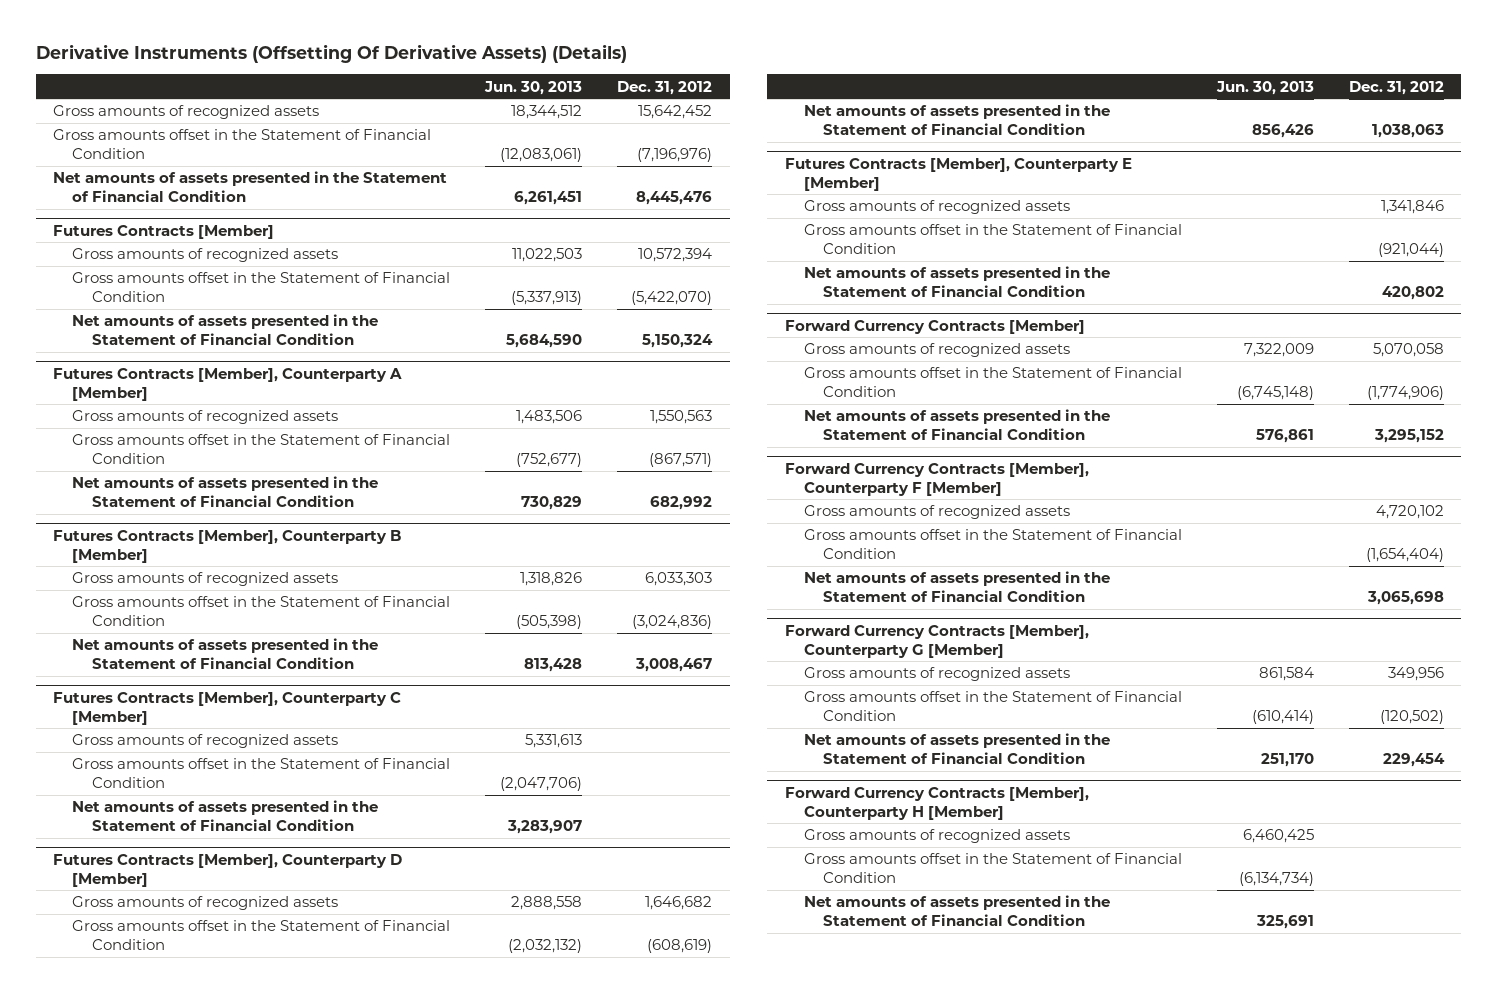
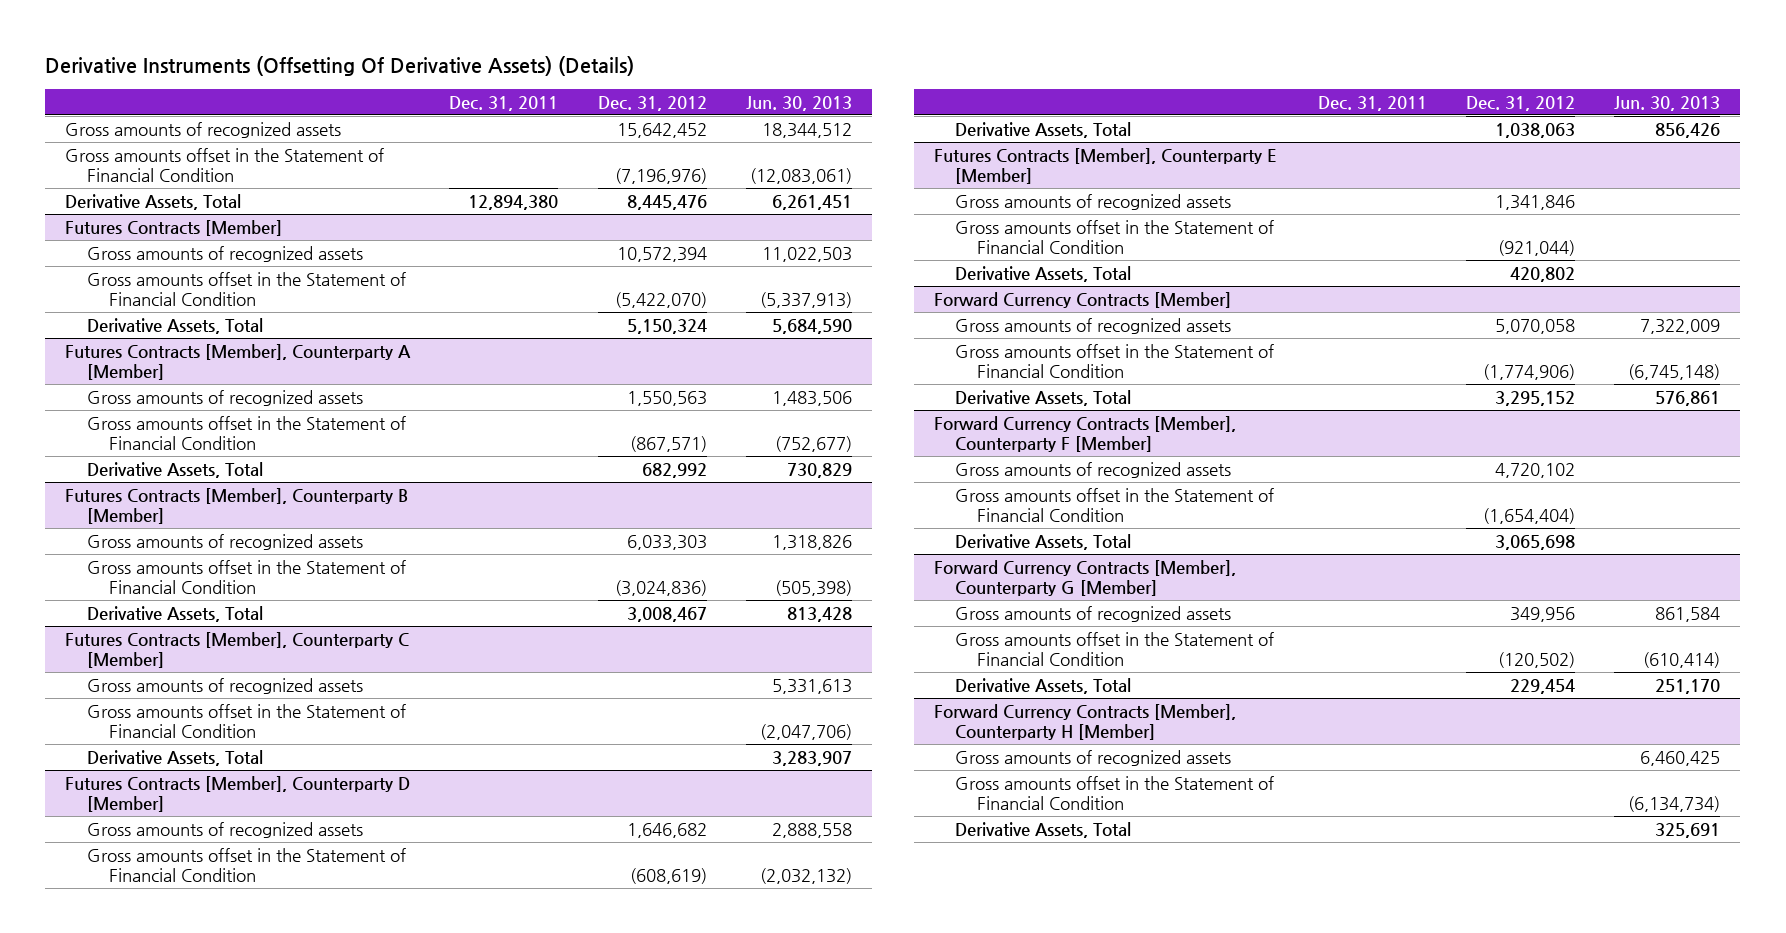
- | Jun. 30, 2013 | Dec. 31, 2012
+ | Dec. 31, 2011 | Dec. 31, 2012 | Jun. 30, 2013
- Net amounts of assets presented in the Statement of Financial Condition | 6,261,451 | 8,445,476
+ Derivative Assets, Total | 12,894,380 | 8,445,476 | 6,261,451
@ Futures Contracts [Member]
- Net amounts of assets presented in the Statement of Financial Condition | 5,684,590 | 5,150,324
+ Derivative Assets, Total | | 5,150,324 | 5,684,590
@ Futures Contracts [Member], Counterparty A [Member]
- Net amounts of assets presented in the Statement of Financial Condition | 730,829 | 682,992
+ Derivative Assets, Total | | 682,992 | 730,829
@ Futures Contracts [Member], Counterparty B [Member]
- Net amounts of assets presented in the Statement of Financial Condition | 813,428 | 3,008,467
+ Derivative Assets, Total | | 3,008,467 | 813,428
@ Futures Contracts [Member], Counterparty C [Member]
- Net amounts of assets presented in the Statement of Financial Condition | 3,283,907 |
+ Derivative Assets, Total | | | 3,283,907
@ Futures Contracts [Member], Counterparty D [Member]
- Net amounts of assets presented in the Statement of Financial Condition | 856,426 | 1,038,063
+ Derivative Assets, Total | | 1,038,063 | 856,426
@ Futures Contracts [Member], Counterparty E [Member]
- Net amounts of assets presented in the Statement of Financial Condition | | 420,802
+ Derivative Assets, Total | | 420,802 |
@ Forward Currency Contracts [Member]
- Net amounts of assets presented in the Statement of Financial Condition | 576,861 | 3,295,152
+ Derivative Assets, Total | | 3,295,152 | 576,861
@ Forward Currency Contracts [Member], Counterparty F [Member]
- Net amounts of assets presented in the Statement of Financial Condition | | 3,065,698
+ Derivative Assets, Total | | 3,065,698 |
@ Forward Currency Contracts [Member], Counterparty G [Member]
- Net amounts of assets presented in the Statement of Financial Condition | 251,170 | 229,454
+ Derivative Assets, Total | | 229,454 | 251,170
@ Forward Currency Contracts [Member], Counterparty H [Member]
- Net amounts of assets presented in the Statement of Financial Condition | 325,691 |
+ Derivative Assets, Total | | | 325,691

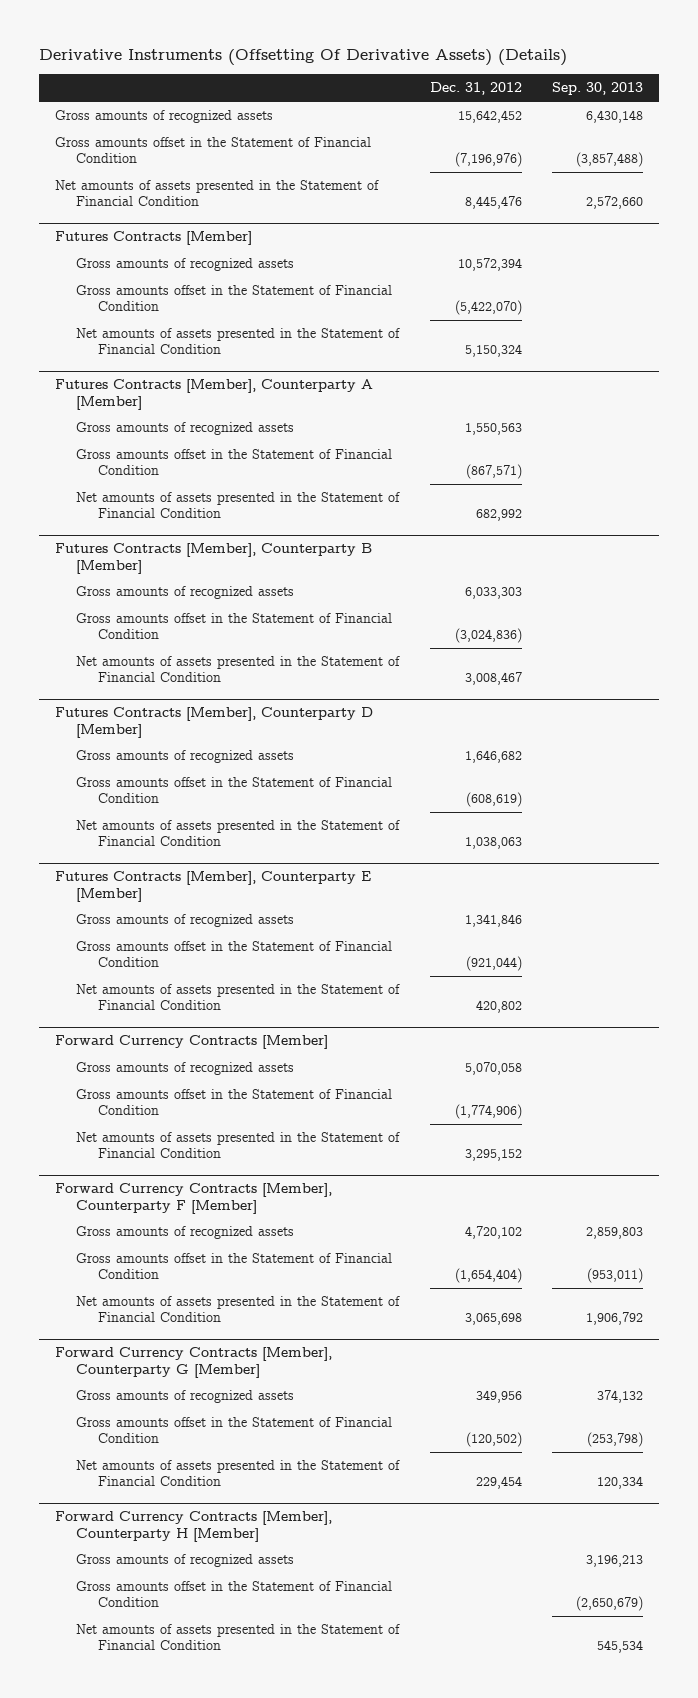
- | Dec. 31, 2011 | Dec. 31, 2012 | Jun. 30, 2013
+ | Dec. 31, 2012 | Sep. 30, 2013
- Derivative Assets, Total | 12,894,380 | 8,445,476 | 6,261,451
+ Net amounts of assets presented in the Statement of Financial Condition | 8,445,476 | 2,572,660
@ Futures Contracts [Member]
- Derivative Assets, Total | | 5,150,324 | 5,684,590
+ Net amounts of assets presented in the Statement of Financial Condition | 5,150,324 |
@ Futures Contracts [Member], Counterparty A [Member]
- Derivative Assets, Total | | 682,992 | 730,829
+ Net amounts of assets presented in the Statement of Financial Condition | 682,992 |
@ Futures Contracts [Member], Counterparty B [Member]
- Derivative Assets, Total | | 3,008,467 | 813,428
- Futures Contracts [Member], Counterparty C [Member]
- Gross amounts of recognized assets | | | 5,331,613
- Gross amounts offset in the Statement of Financial Condition | | | (2,047,706)
- Derivative Assets, Total | | | 3,283,907
@ Futures Contracts [Member], Counterparty B [Member]
+ Net amounts of assets presented in the Statement of Financial Condition | 3,008,467 |
@ Futures Contracts [Member], Counterparty D [Member]
- Derivative Assets, Total | | 1,038,063 | 856,426
+ Net amounts of assets presented in the Statement of Financial Condition | 1,038,063 |
@ Futures Contracts [Member], Counterparty E [Member]
- Derivative Assets, Total | | 420,802 |
+ Net amounts of assets presented in the Statement of Financial Condition | 420,802 |
@ Forward Currency Contracts [Member]
- Derivative Assets, Total | | 3,295,152 | 576,861
+ Net amounts of assets presented in the Statement of Financial Condition | 3,295,152 |
@ Forward Currency Contracts [Member], Counterparty F [Member]
- Derivative Assets, Total | | 3,065,698 |
+ Net amounts of assets presented in the Statement of Financial Condition | 3,065,698 | 1,906,792
@ Forward Currency Contracts [Member], Counterparty G [Member]
- Derivative Assets, Total | | 229,454 | 251,170
+ Net amounts of assets presented in the Statement of Financial Condition | 229,454 | 120,334
@ Forward Currency Contracts [Member], Counterparty H [Member]
- Derivative Assets, Total | | | 325,691
+ Net amounts of assets presented in the Statement of Financial Condition | | 545,534

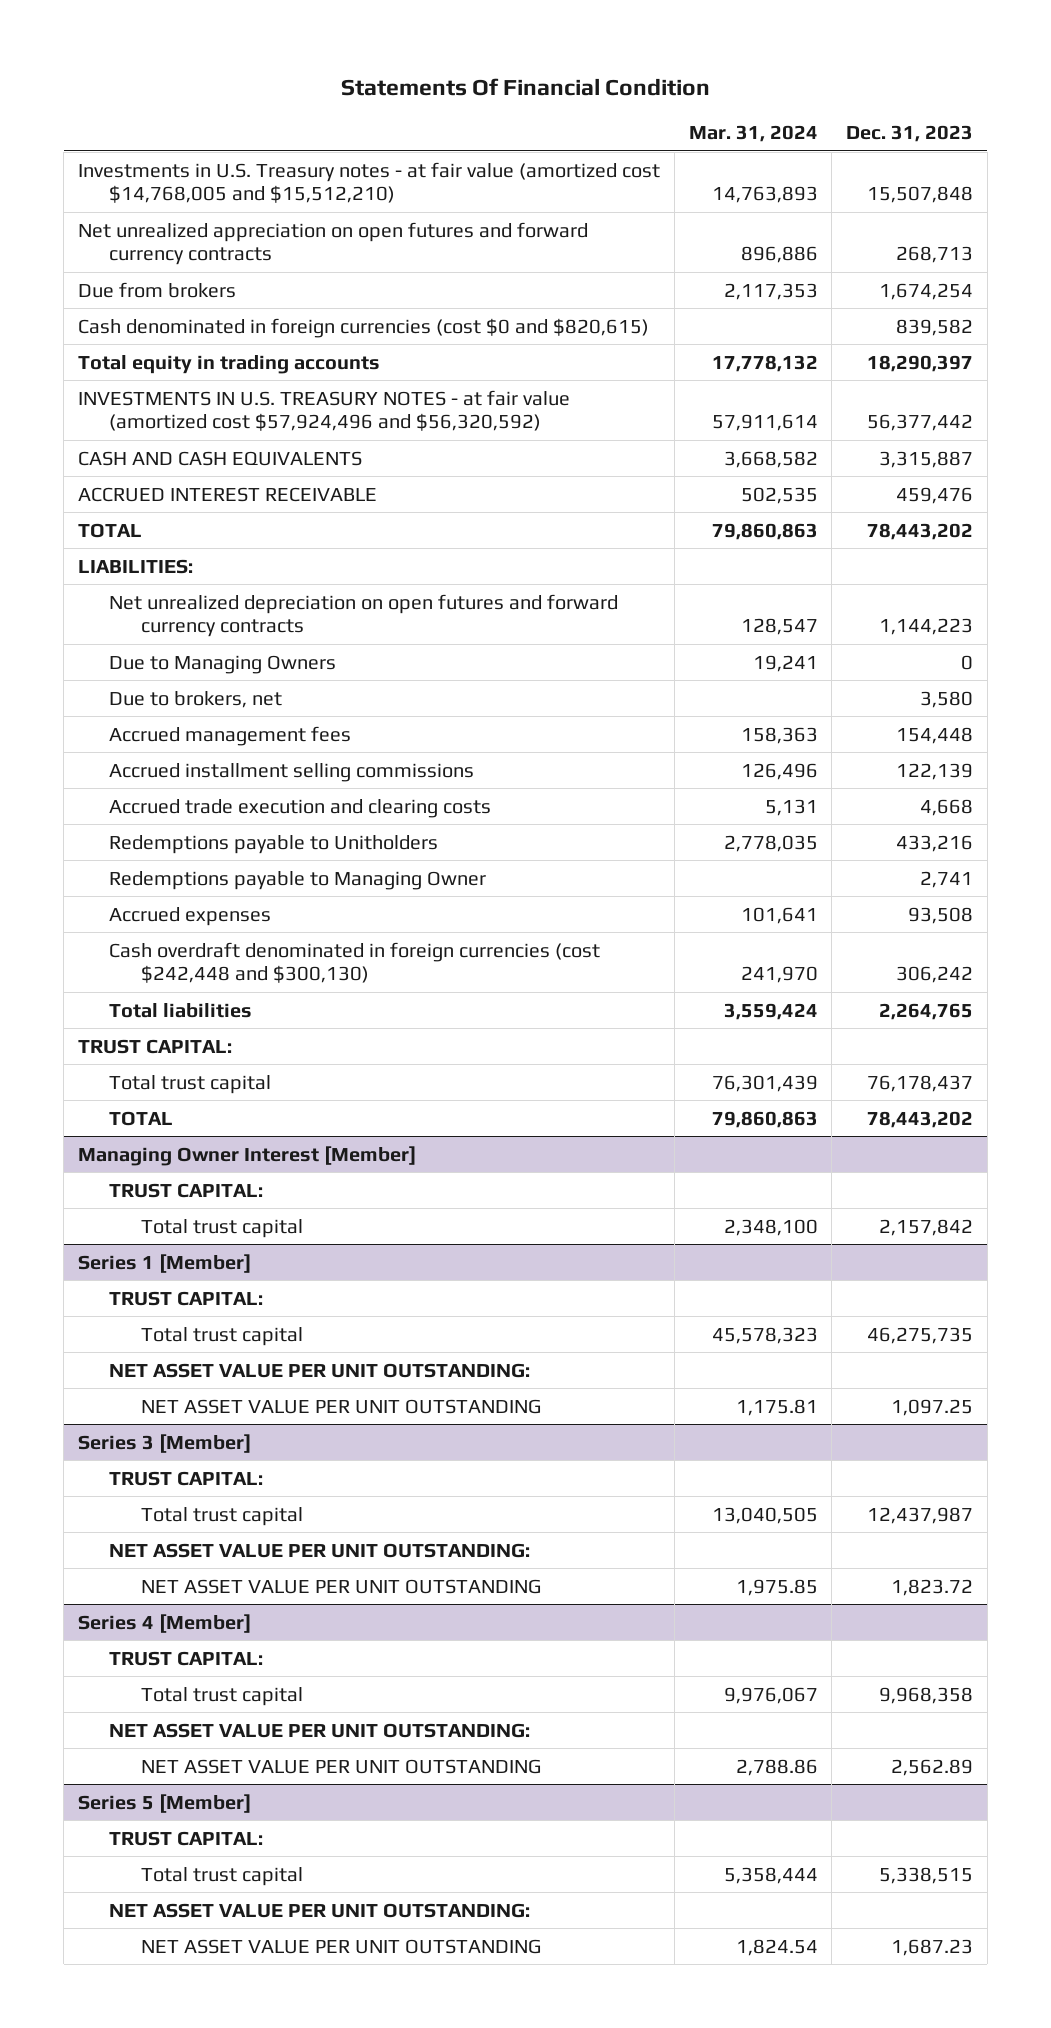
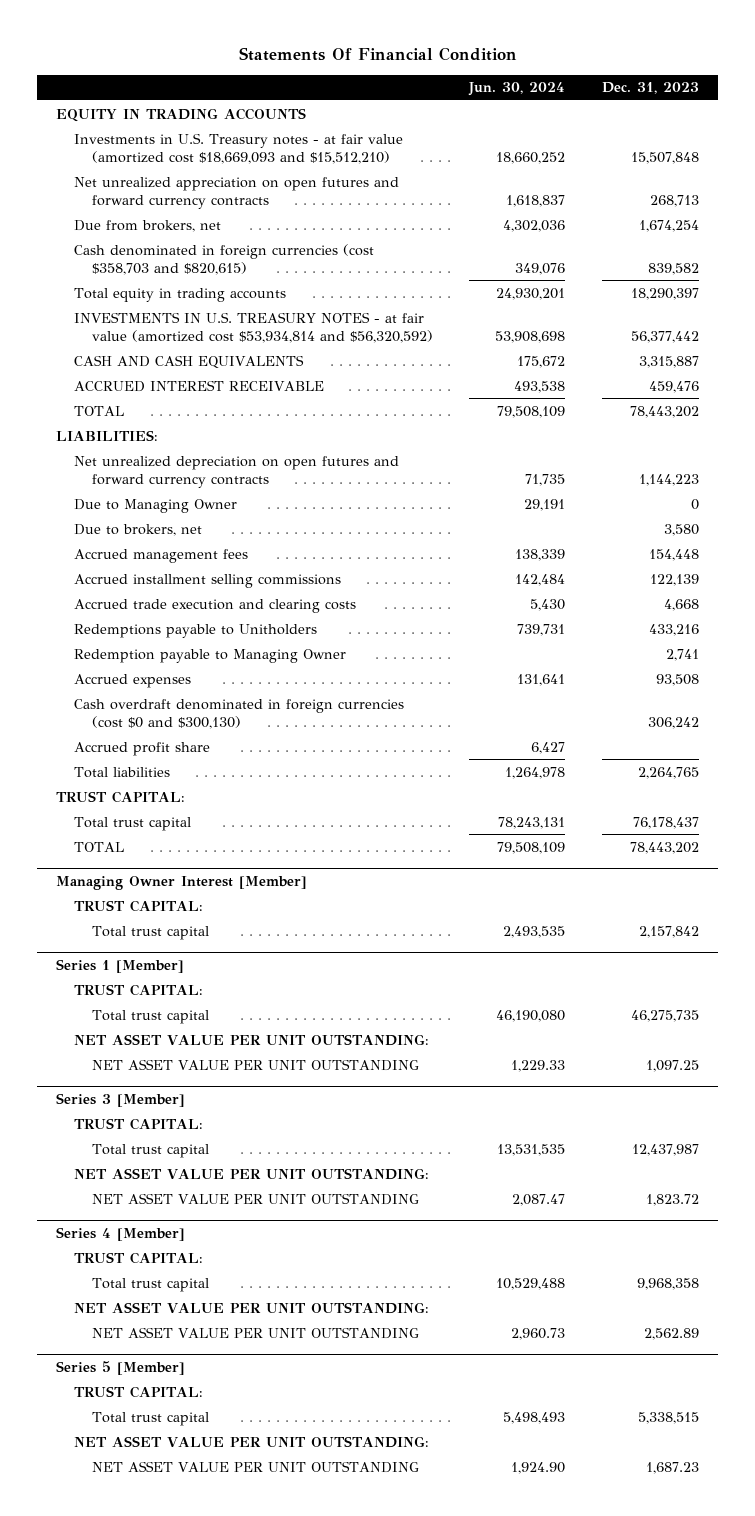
- | Mar. 31, 2024 | Dec. 31, 2023
+ | Jun. 30, 2024 | Dec. 31, 2023
- Investments in U.S. Treasury notes - at fair value (amortized cost $14,768,005 and $15,512,210) | 14,763,893 | 15,507,848
+ EQUITY IN TRADING ACCOUNTS
+ Investments in U.S. Treasury notes - at fair value (amortized cost $18,669,093 and $15,512,210) | 18,660,252 | 15,507,848
- Due from brokers | 2,117,353 | 1,674,254
- Cash denominated in foreign currencies (cost $0 and $820,615) | | 839,582
+ Due from brokers, net | 4,302,036 | 1,674,254
+ Cash denominated in foreign currencies (cost $358,703 and $820,615) | 349,076 | 839,582
- INVESTMENTS IN U.S. TREASURY NOTES - at fair value (amortized cost $57,924,496 and $56,320,592) | 57,911,614 | 56,377,442
+ INVESTMENTS IN U.S. TREASURY NOTES - at fair value (amortized cost $53,934,814 and $56,320,592) | 53,908,698 | 56,377,442
- Due to Managing Owners | 19,241 | 0
+ Due to Managing Owner | 29,191 | 0
- Redemptions payable to Managing Owner | | 2,741
+ Redemption payable to Managing Owner | | 2,741
- Cash overdraft denominated in foreign currencies (cost $242,448 and $300,130) | 241,970 | 306,242
+ Cash overdraft denominated in foreign currencies (cost $0 and $300,130) | | 306,242
+ Accrued profit share | 6,427 |

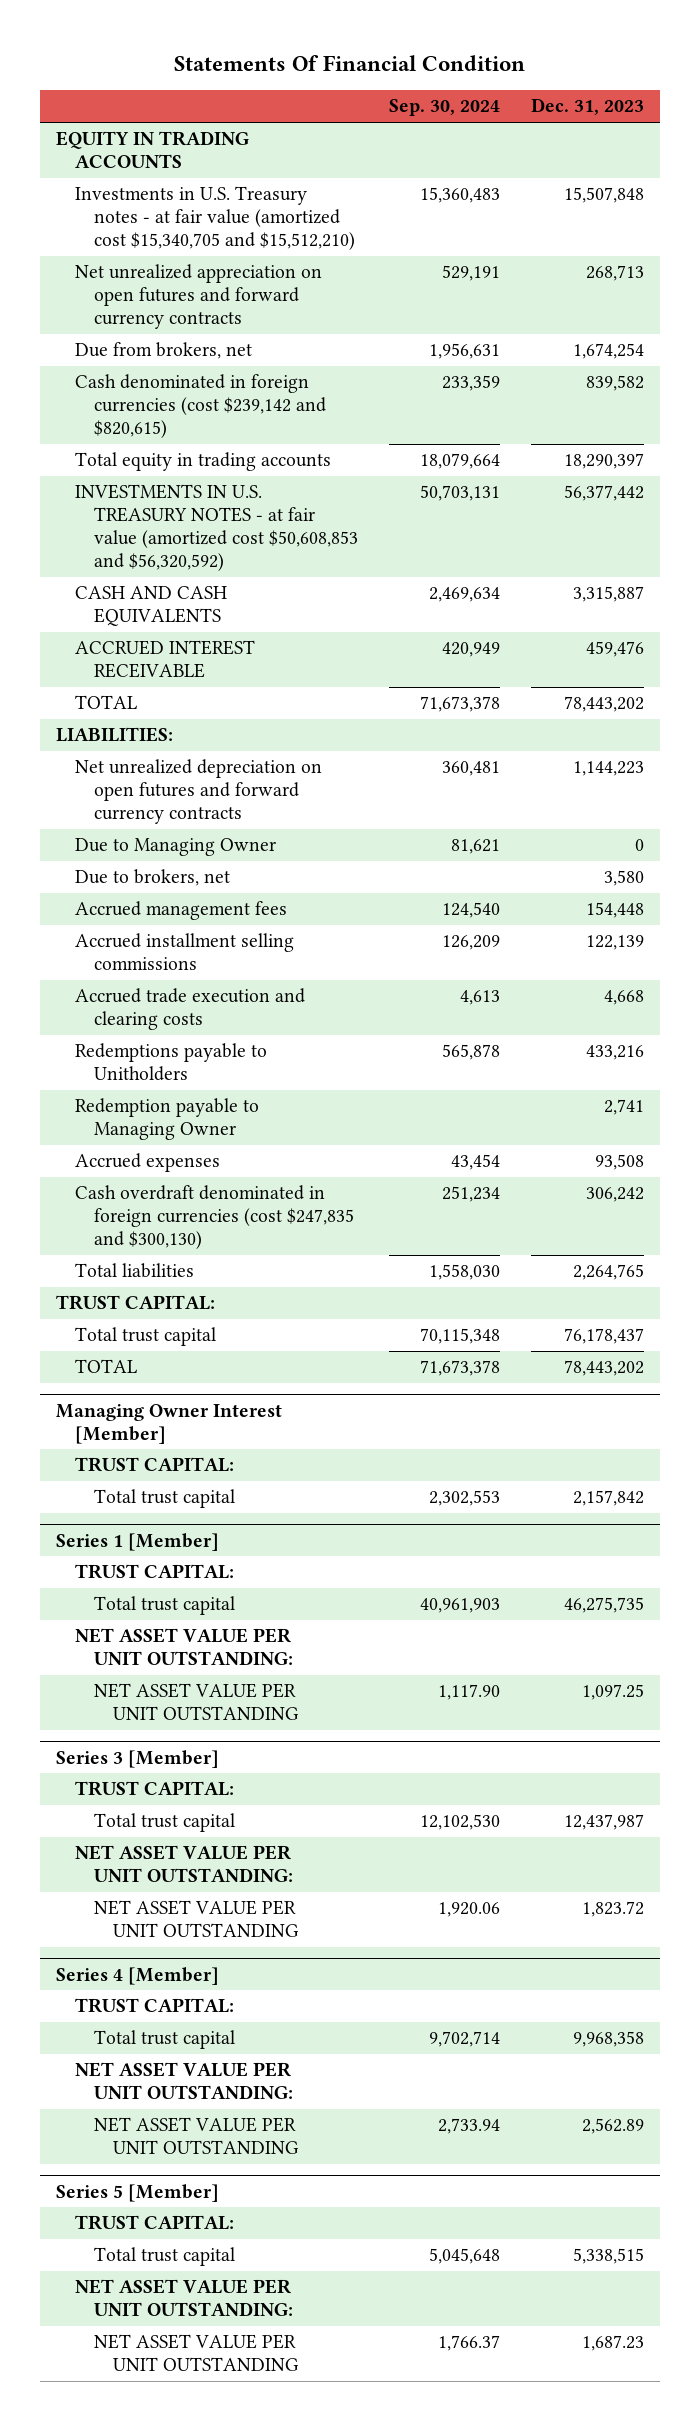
- | Jun. 30, 2024 | Dec. 31, 2023
+ | Sep. 30, 2024 | Dec. 31, 2023
- Investments in U.S. Treasury notes - at fair value (amortized cost $18,669,093 and $15,512,210) | 18,660,252 | 15,507,848
+ Investments in U.S. Treasury notes - at fair value (amortized cost $15,340,705 and $15,512,210) | 15,360,483 | 15,507,848
- Cash denominated in foreign currencies (cost $358,703 and $820,615) | 349,076 | 839,582
+ Cash denominated in foreign currencies (cost $239,142 and $820,615) | 233,359 | 839,582
- INVESTMENTS IN U.S. TREASURY NOTES - at fair value (amortized cost $53,934,814 and $56,320,592) | 53,908,698 | 56,377,442
+ INVESTMENTS IN U.S. TREASURY NOTES - at fair value (amortized cost $50,608,853 and $56,320,592) | 50,703,131 | 56,377,442
- Cash overdraft denominated in foreign currencies (cost $0 and $300,130) | | 306,242
- Accrued profit share | 6,427 |
+ Cash overdraft denominated in foreign currencies (cost $247,835 and $300,130) | 251,234 | 306,242

